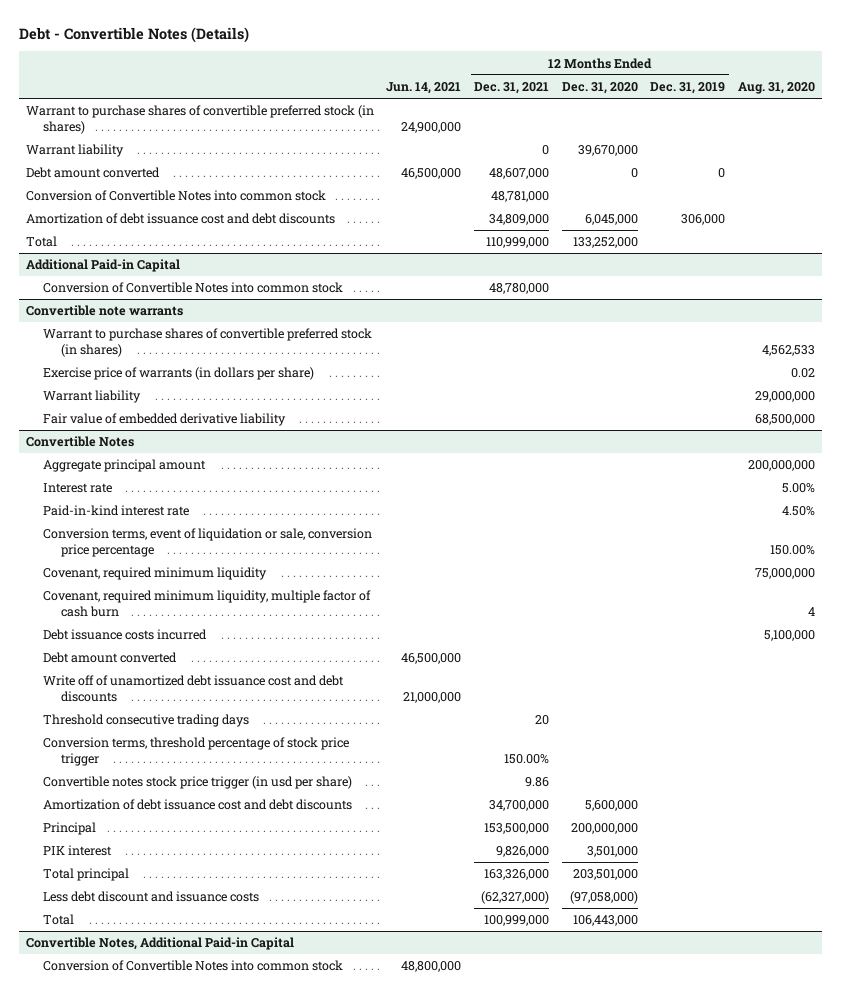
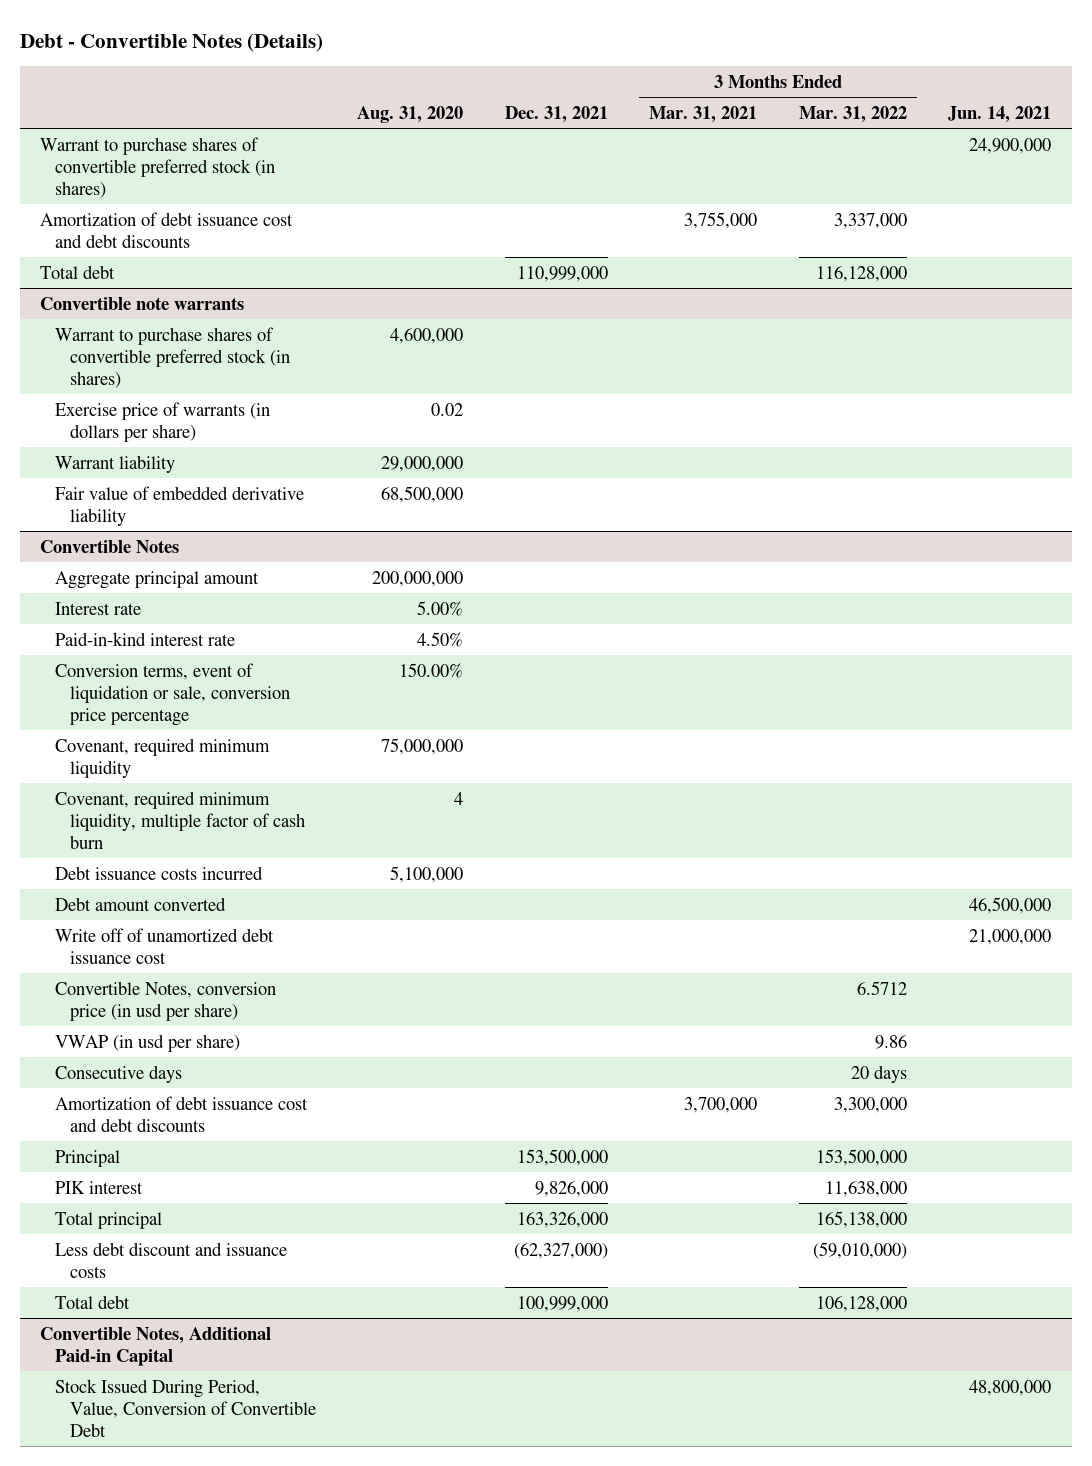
- | Jun. 14, 2021 | 12 Months Ended Dec. 31, 2021 | 12 Months Ended Dec. 31, 2020 | 12 Months Ended Dec. 31, 2019 | Aug. 31, 2020
+ | Aug. 31, 2020 | Dec. 31, 2021 | 3 Months Ended Mar. 31, 2021 | 3 Months Ended Mar. 31, 2022 | Jun. 14, 2021
- Warrant liability | | 0 | 39,670,000 | |
- Debt amount converted | 46,500,000 | 48,607,000 | 0 | 0 |
- Conversion of Convertible Notes into common stock | | 48,781,000 | | |
- Total | | 110,999,000 | 133,252,000 | |
- Additional Paid-in Capital
- Conversion of Convertible Notes into common stock | | 48,780,000 | | |
+ Total debt | | 110,999,000 | | 116,128,000 |
@ Convertible note warrants
- Warrant to purchase shares of convertible preferred stock (in shares) | | | | | 4,562,533
+ Warrant to purchase shares of convertible preferred stock (in shares) | 4,600,000 | | | |
@ Convertible Notes
- Write off of unamortized debt issuance cost and debt discounts | 21,000,000 | | | |
- Threshold consecutive trading days | | 20 | | |
- Conversion terms, threshold percentage of stock price trigger | | 150.00% | | |
- Convertible notes stock price trigger (in usd per share) | | 9.86 | | |
+ Write off of unamortized debt issuance cost | | | | | 21,000,000
+ Convertible Notes, conversion price (in usd per share) | | | | 6.5712 |
+ VWAP (in usd per share) | | | | 9.86 |
+ Consecutive days | | | | 20 days |
- Total | | 100,999,000 | 106,443,000 | |
+ Total debt | | 100,999,000 | | 106,128,000 |
@ Convertible Notes, Additional Paid-in Capital
- Conversion of Convertible Notes into common stock | 48,800,000 | | | |
+ Stock Issued During Period, Value, Conversion of Convertible Debt | | | | | 48,800,000

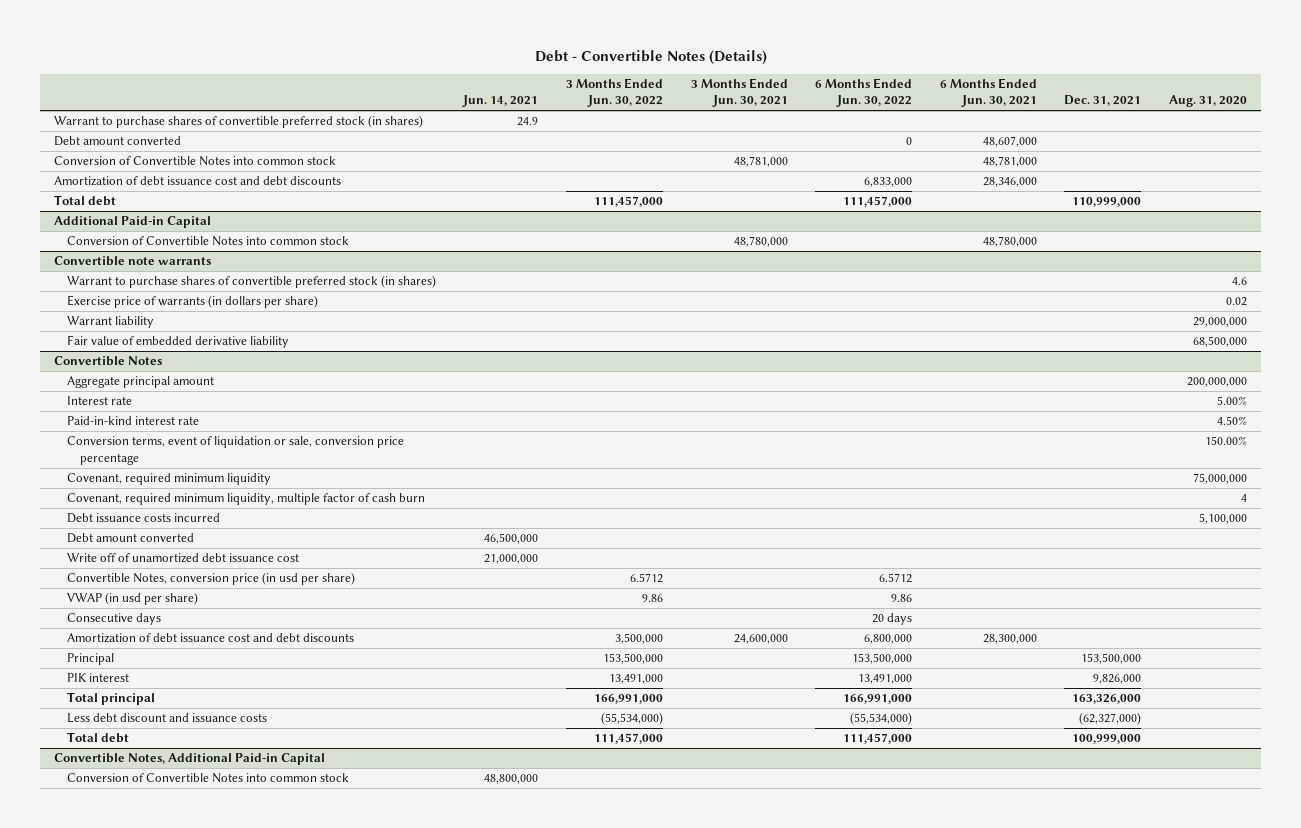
- | Aug. 31, 2020 | Dec. 31, 2021 | 3 Months Ended Mar. 31, 2021 | 3 Months Ended Mar. 31, 2022 | Jun. 14, 2021
+ | Jun. 14, 2021 | 3 Months Ended Jun. 30, 2022 | 3 Months Ended Jun. 30, 2021 | 6 Months Ended Jun. 30, 2022 | 6 Months Ended Jun. 30, 2021 | Dec. 31, 2021 | Aug. 31, 2020
- Warrant to purchase shares of convertible preferred stock (in shares) | | | | | 24,900,000
+ Warrant to purchase shares of convertible preferred stock (in shares) | 24.9 | | | | | |
+ Debt amount converted | | | | 0 | 48,607,000 | |
+ Conversion of Convertible Notes into common stock | | | 48,781,000 | | 48,781,000 | |
+ Additional Paid-in Capital
+ Conversion of Convertible Notes into common stock | | | 48,780,000 | | 48,780,000 | |
@ Convertible note warrants
- Warrant to purchase shares of convertible preferred stock (in shares) | 4,600,000 | | | |
+ Warrant to purchase shares of convertible preferred stock (in shares) | | | | | | | 4.6
@ Convertible Notes, Additional Paid-in Capital
- Stock Issued During Period, Value, Conversion of Convertible Debt | | | | | 48,800,000
+ Conversion of Convertible Notes into common stock | 48,800,000 | | | | | |

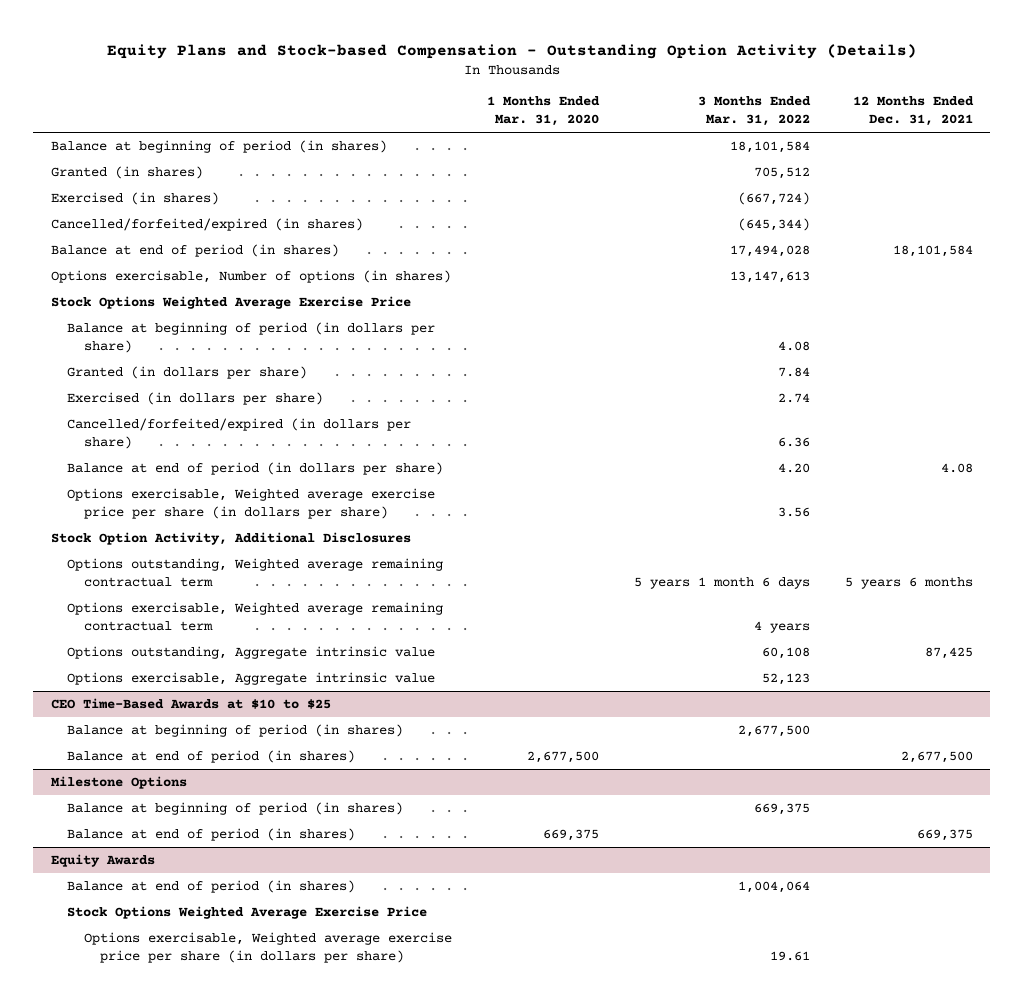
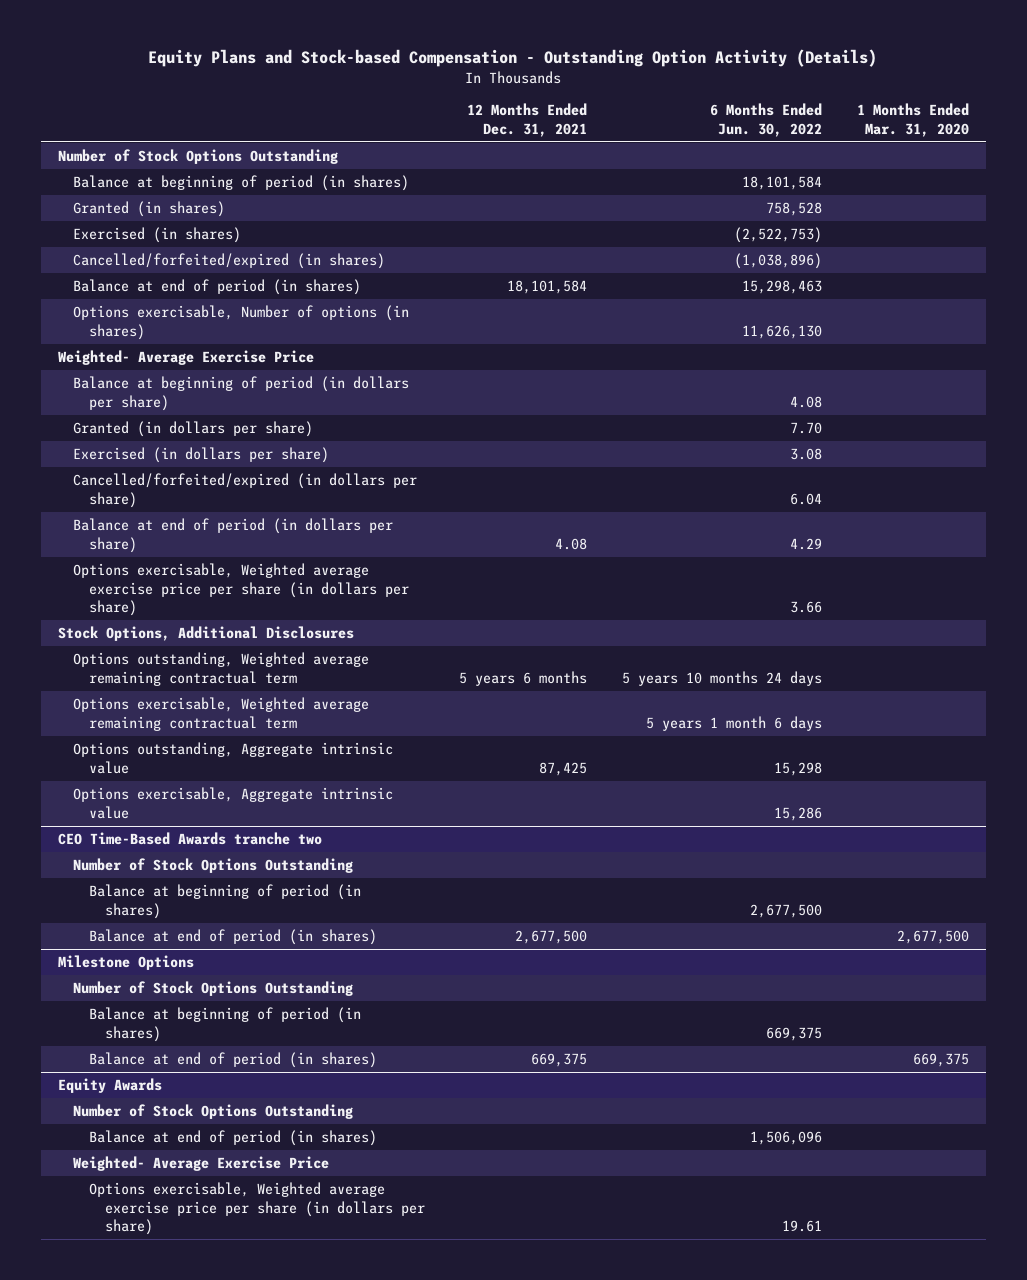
- | 1 Months Ended Mar. 31, 2020 | 3 Months Ended Mar. 31, 2022 | 12 Months Ended Dec. 31, 2021
+ | 12 Months Ended Dec. 31, 2021 | 6 Months Ended Jun. 30, 2022 | 1 Months Ended Mar. 31, 2020
+ Number of Stock Options Outstanding
- Stock Options Weighted Average Exercise Price
+ Weighted- Average Exercise Price
- Stock Option Activity, Additional Disclosures
+ Stock Options, Additional Disclosures
- CEO Time-Based Awards at $10 to $25
+ CEO Time-Based Awards tranche two
+ Number of Stock Options Outstanding
@ Milestone Options
+ Number of Stock Options Outstanding
@ Equity Awards
+ Number of Stock Options Outstanding
- Stock Options Weighted Average Exercise Price
+ Weighted- Average Exercise Price

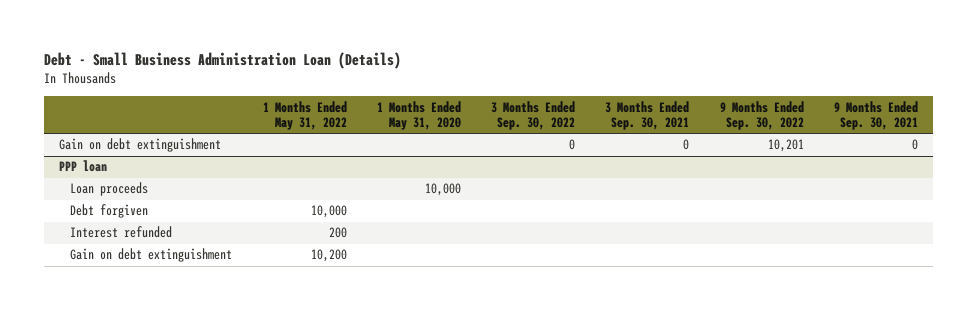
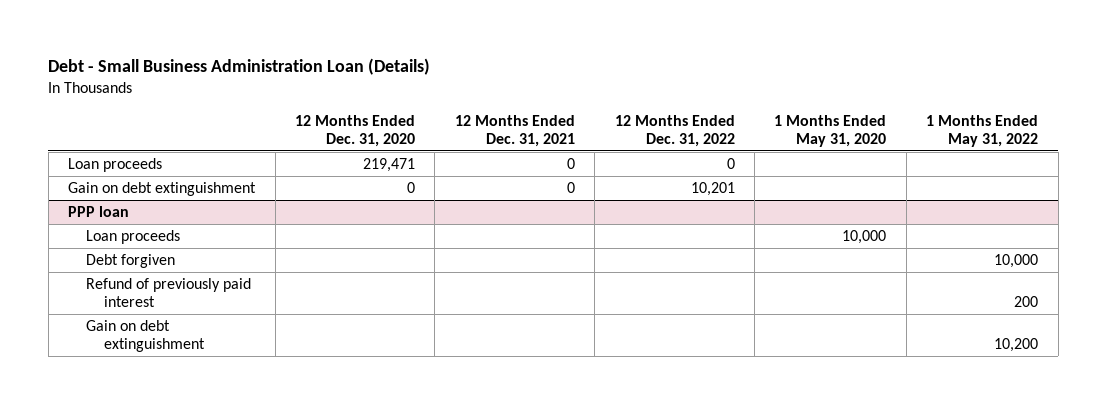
- | 1 Months Ended May 31, 2022 | 1 Months Ended May 31, 2020 | 3 Months Ended Sep. 30, 2022 | 3 Months Ended Sep. 30, 2021 | 9 Months Ended Sep. 30, 2022 | 9 Months Ended Sep. 30, 2021
+ | 12 Months Ended Dec. 31, 2020 | 12 Months Ended Dec. 31, 2021 | 12 Months Ended Dec. 31, 2022 | 1 Months Ended May 31, 2020 | 1 Months Ended May 31, 2022
+ Loan proceeds | 219,471 | 0 | 0 | |
@ PPP loan
- Interest refunded | 200 | | | | |
+ Refund of previously paid interest | | | | | 200

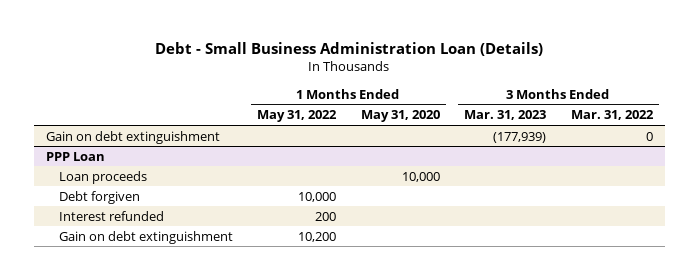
- | 12 Months Ended Dec. 31, 2020 | 12 Months Ended Dec. 31, 2021 | 12 Months Ended Dec. 31, 2022 | 1 Months Ended May 31, 2020 | 1 Months Ended May 31, 2022
+ | 1 Months Ended May 31, 2022 | 1 Months Ended May 31, 2020 | 3 Months Ended Mar. 31, 2023 | 3 Months Ended Mar. 31, 2022
- Loan proceeds | 219,471 | 0 | 0 | |
- PPP loan
+ PPP Loan
- Refund of previously paid interest | | | | | 200
+ Interest refunded | 200 | | |

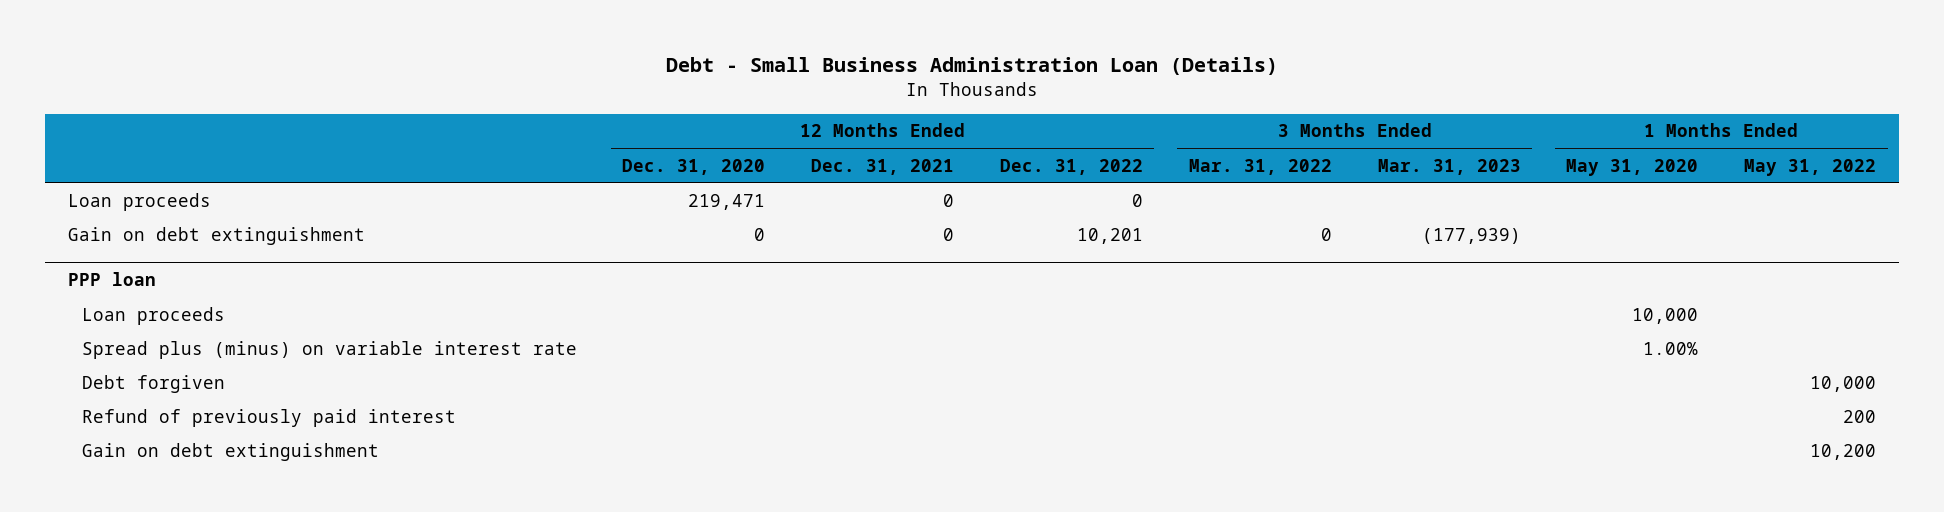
- | 1 Months Ended May 31, 2022 | 1 Months Ended May 31, 2020 | 3 Months Ended Mar. 31, 2023 | 3 Months Ended Mar. 31, 2022
+ | 12 Months Ended Dec. 31, 2020 | 12 Months Ended Dec. 31, 2021 | 12 Months Ended Dec. 31, 2022 | 3 Months Ended Mar. 31, 2022 | 3 Months Ended Mar. 31, 2023 | 1 Months Ended May 31, 2020 | 1 Months Ended May 31, 2022
+ Loan proceeds | 219,471 | 0 | 0 | | | |
- PPP Loan
+ PPP loan
+ Spread plus (minus) on variable interest rate | | | | | | 1.00% |
- Interest refunded | 200 | | |
+ Refund of previously paid interest | | | | | | | 200

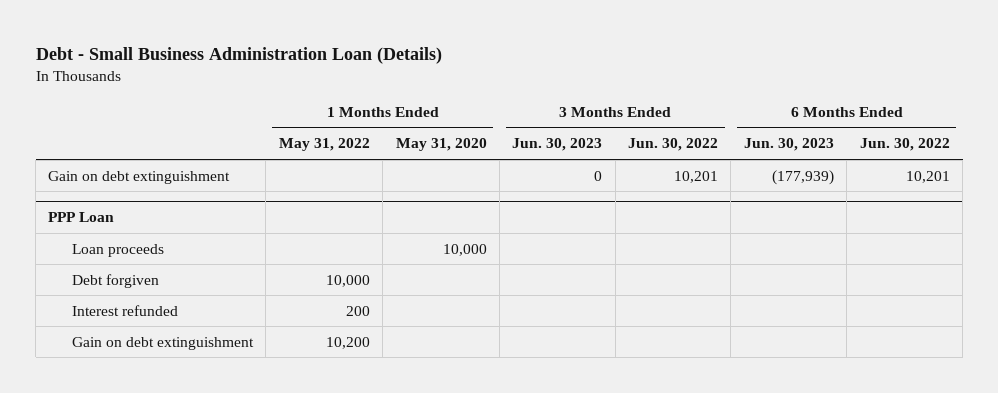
- | 12 Months Ended Dec. 31, 2020 | 12 Months Ended Dec. 31, 2021 | 12 Months Ended Dec. 31, 2022 | 3 Months Ended Mar. 31, 2022 | 3 Months Ended Mar. 31, 2023 | 1 Months Ended May 31, 2020 | 1 Months Ended May 31, 2022
+ | 1 Months Ended May 31, 2022 | 1 Months Ended May 31, 2020 | 3 Months Ended Jun. 30, 2023 | 3 Months Ended Jun. 30, 2022 | 6 Months Ended Jun. 30, 2023 | 6 Months Ended Jun. 30, 2022
- Loan proceeds | 219,471 | 0 | 0 | | | |
- PPP loan
+ PPP Loan
- Spread plus (minus) on variable interest rate | | | | | | 1.00% |
- Refund of previously paid interest | | | | | | | 200
+ Interest refunded | 200 | | | | |

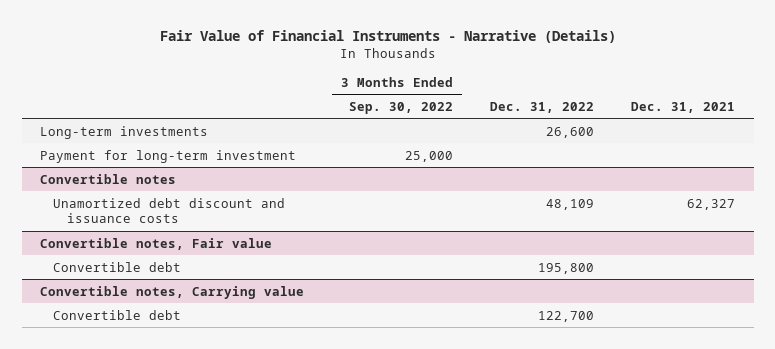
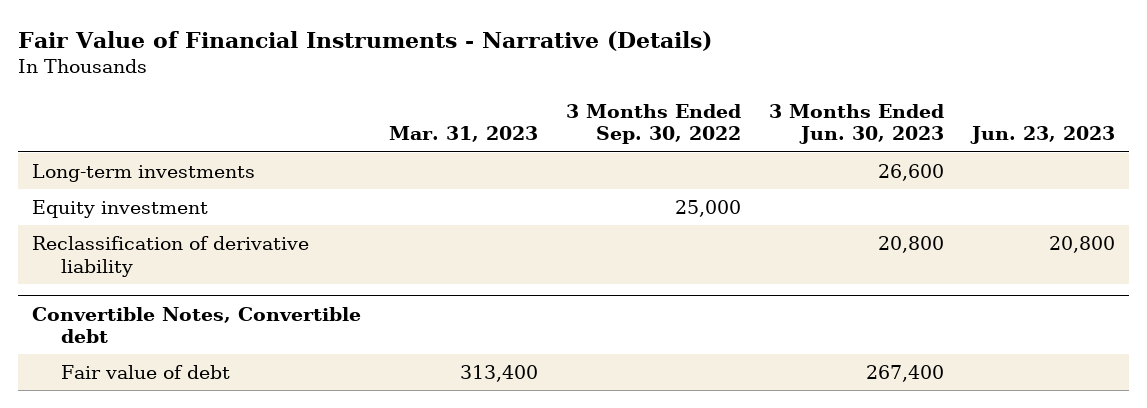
- | 3 Months Ended Sep. 30, 2022 | Dec. 31, 2022 | Dec. 31, 2021
+ | Mar. 31, 2023 | 3 Months Ended Sep. 30, 2022 | 3 Months Ended Jun. 30, 2023 | Jun. 23, 2023
- Payment for long-term investment | 25,000 | |
- Convertible notes
- Unamortized debt discount and issuance costs | | 48,109 | 62,327
- Convertible notes, Fair value
- Convertible debt | | 195,800 |
- Convertible notes, Carrying value
- Convertible debt | | 122,700 |
+ Equity investment | | 25,000 | |
+ Reclassification of derivative liability | | | 20,800 | 20,800
+ Convertible Notes, Convertible debt
+ Fair value of debt | 313,400 | | 267,400 |

